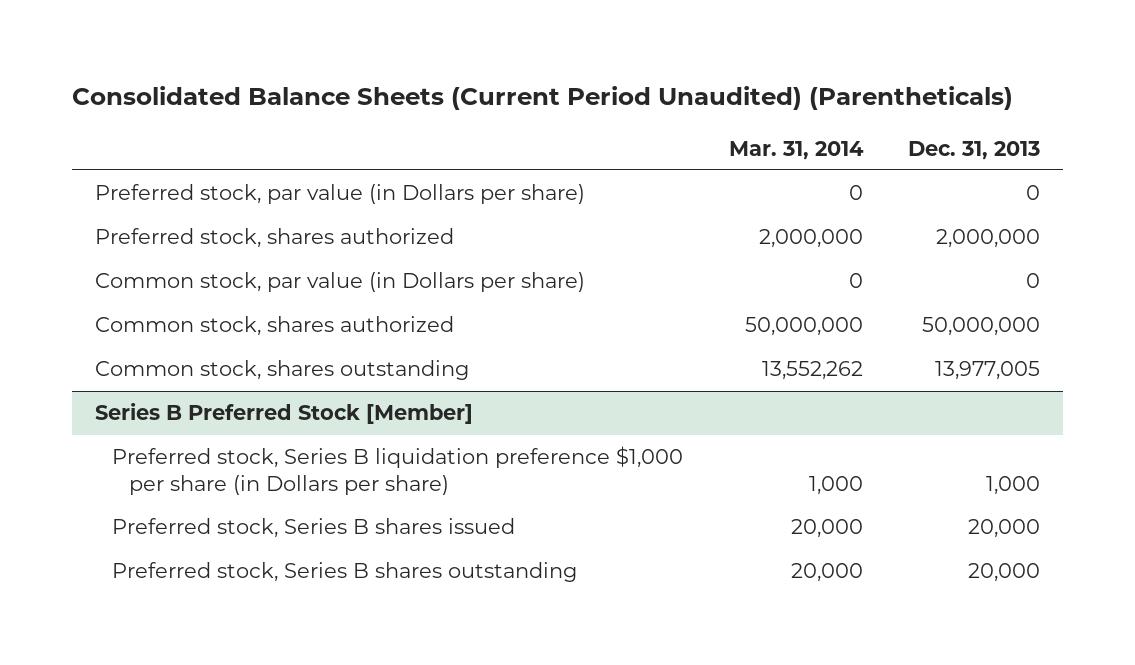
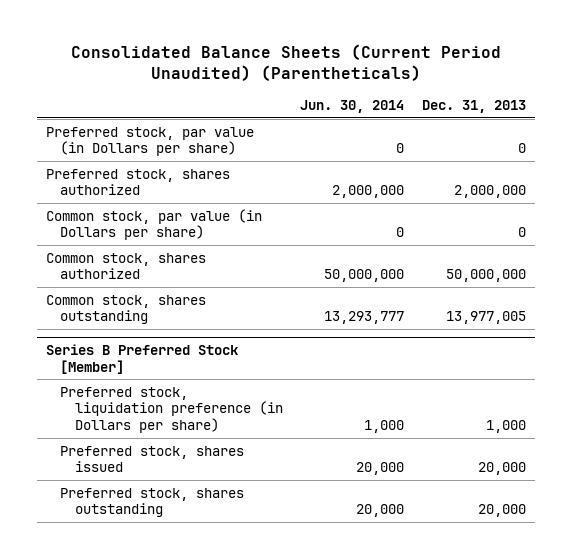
- | Mar. 31, 2014 | Dec. 31, 2013
+ | Jun. 30, 2014 | Dec. 31, 2013
@ Series B Preferred Stock [Member]
- Preferred stock, Series B liquidation preference $1,000 per share (in Dollars per share) | 1,000 | 1,000
- Preferred stock, Series B shares issued | 20,000 | 20,000
- Preferred stock, Series B shares outstanding | 20,000 | 20,000
+ Preferred stock, liquidation preference (in Dollars per share) | 1,000 | 1,000
+ Preferred stock, shares issued | 20,000 | 20,000
+ Preferred stock, shares outstanding | 20,000 | 20,000

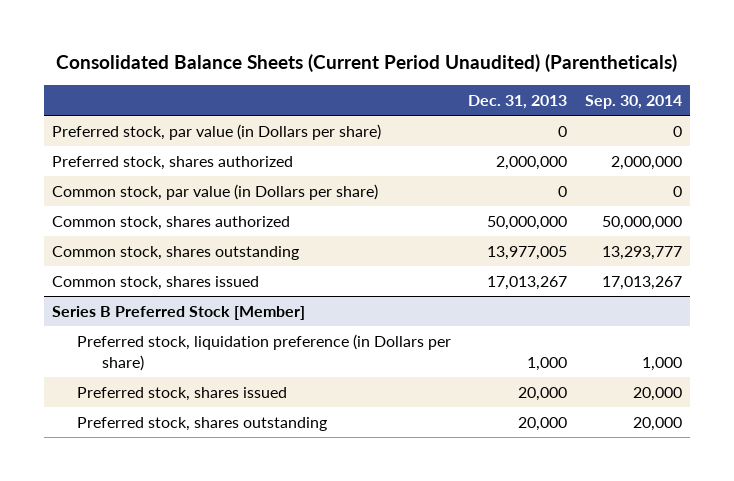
- | Jun. 30, 2014 | Dec. 31, 2013
+ | Dec. 31, 2013 | Sep. 30, 2014
+ Common stock, shares issued | 17,013,267 | 17,013,267

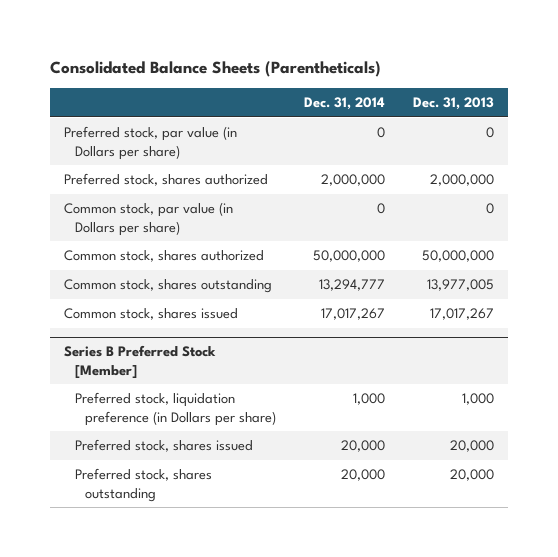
- Consolidated Balance Sheets (Current Period Unaudited) (Parentheticals)
+ Consolidated Balance Sheets (Parentheticals)
- | Dec. 31, 2013 | Sep. 30, 2014
+ | Dec. 31, 2014 | Dec. 31, 2013
- Common stock, shares issued | 17,013,267 | 17,013,267
+ Common stock, shares issued | 17,017,267 | 17,017,267

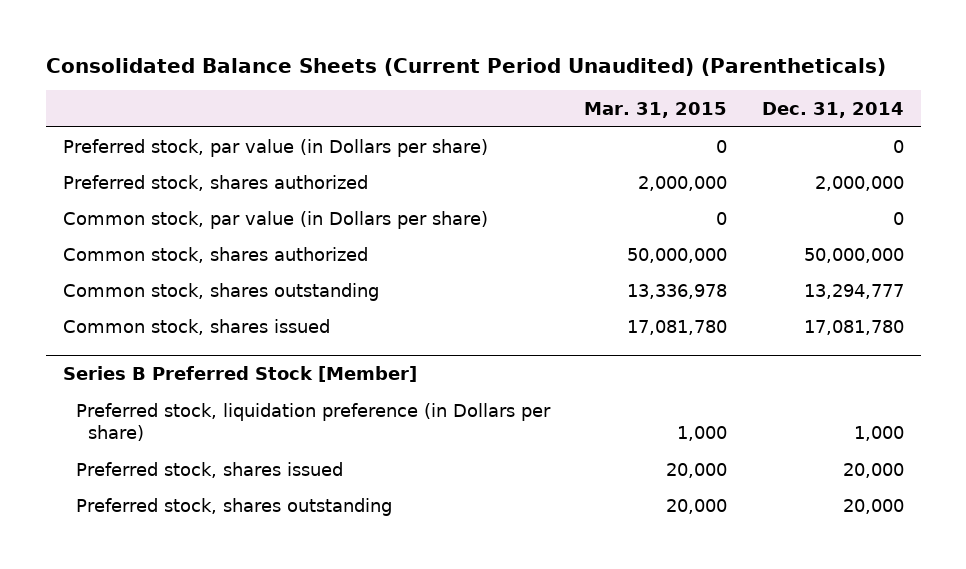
- Consolidated Balance Sheets (Parentheticals)
+ Consolidated Balance Sheets (Current Period Unaudited) (Parentheticals)
- | Dec. 31, 2014 | Dec. 31, 2013
+ | Mar. 31, 2015 | Dec. 31, 2014
- Common stock, shares issued | 17,017,267 | 17,017,267
+ Common stock, shares issued | 17,081,780 | 17,081,780

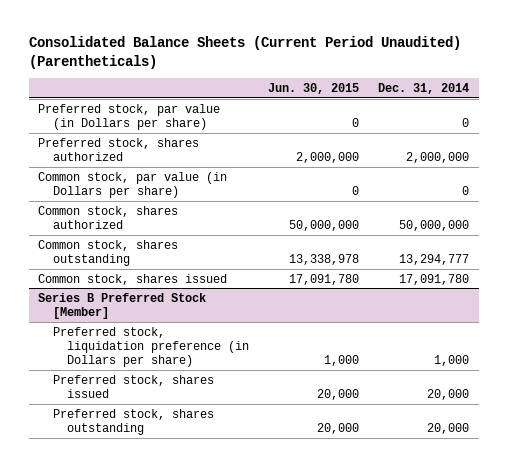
- | Mar. 31, 2015 | Dec. 31, 2014
+ | Jun. 30, 2015 | Dec. 31, 2014
- Common stock, shares issued | 17,081,780 | 17,081,780
+ Common stock, shares issued | 17,091,780 | 17,091,780

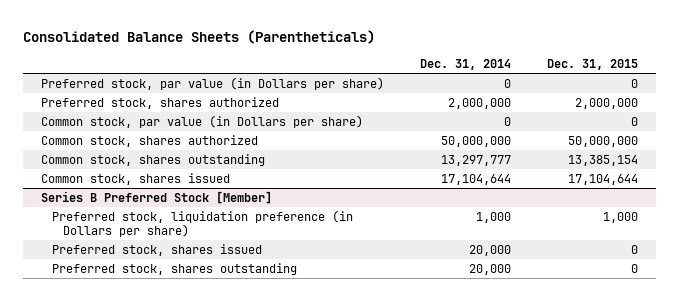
- Consolidated Balance Sheets (Current Period Unaudited) (Parentheticals)
+ Consolidated Balance Sheets (Parentheticals)
- | Jun. 30, 2015 | Dec. 31, 2014
+ | Dec. 31, 2014 | Dec. 31, 2015
- Common stock, shares outstanding | 13,338,978 | 13,294,777
- Common stock, shares issued | 17,091,780 | 17,091,780
+ Common stock, shares outstanding | 13,297,777 | 13,385,154
+ Common stock, shares issued | 17,104,644 | 17,104,644

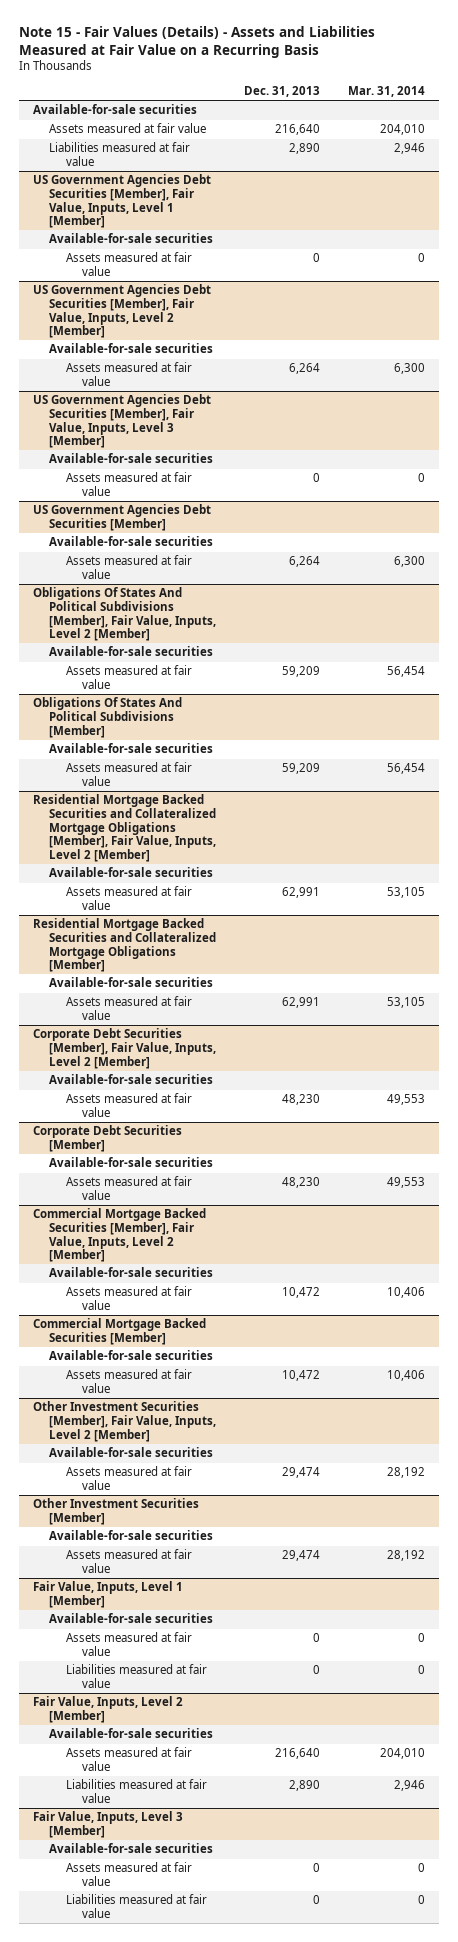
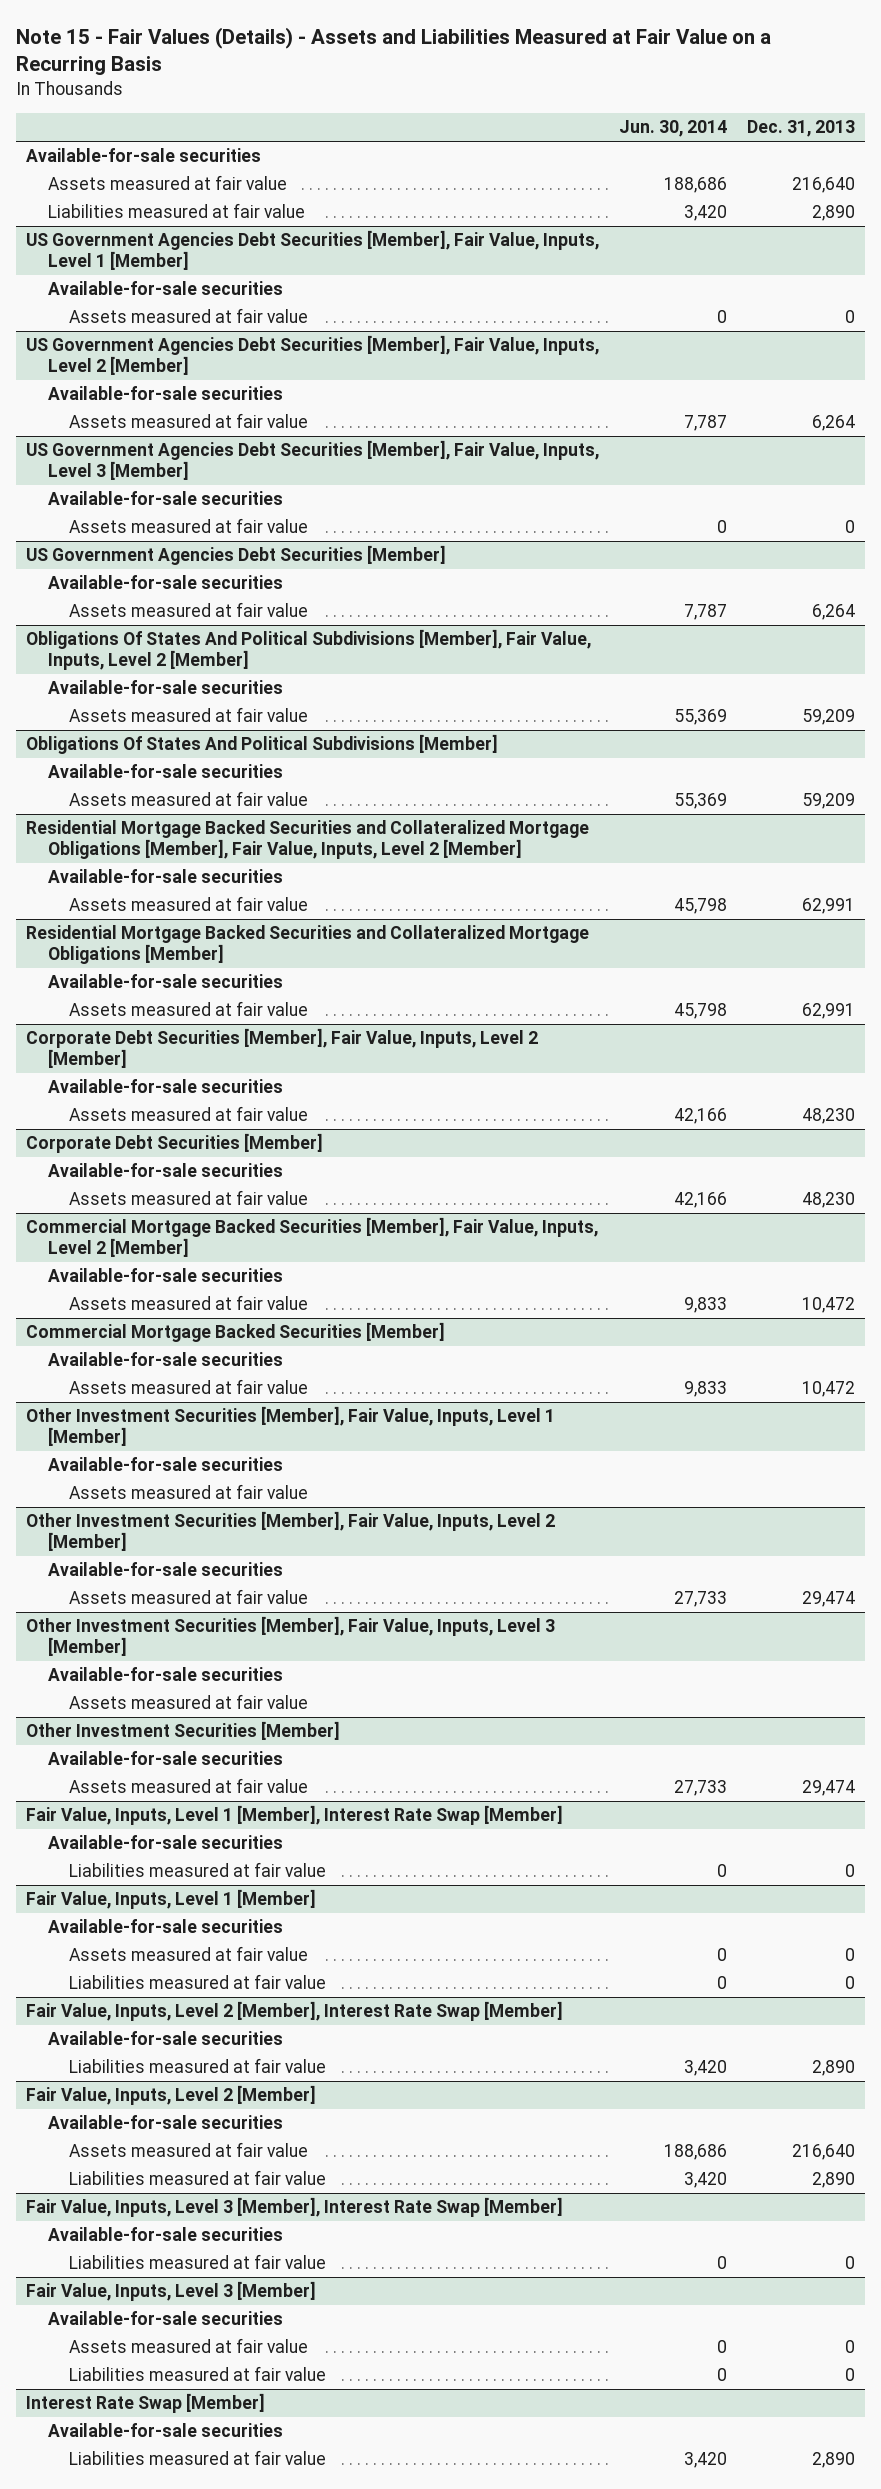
- | Dec. 31, 2013 | Mar. 31, 2014
+ | Jun. 30, 2014 | Dec. 31, 2013
+ Other Investment Securities [Member], Fair Value, Inputs, Level 1 [Member]
+ Available-for-sale securities
+ Assets measured at fair value
+ Other Investment Securities [Member], Fair Value, Inputs, Level 3 [Member]
+ Available-for-sale securities
+ Assets measured at fair value
+ Fair Value, Inputs, Level 1 [Member], Interest Rate Swap [Member]
+ Available-for-sale securities
+ Liabilities measured at fair value | 0 | 0
+ Fair Value, Inputs, Level 2 [Member], Interest Rate Swap [Member]
+ Available-for-sale securities
+ Liabilities measured at fair value | 3,420 | 2,890
+ Fair Value, Inputs, Level 3 [Member], Interest Rate Swap [Member]
+ Available-for-sale securities
+ Liabilities measured at fair value | 0 | 0
+ Interest Rate Swap [Member]
+ Available-for-sale securities
+ Liabilities measured at fair value | 3,420 | 2,890

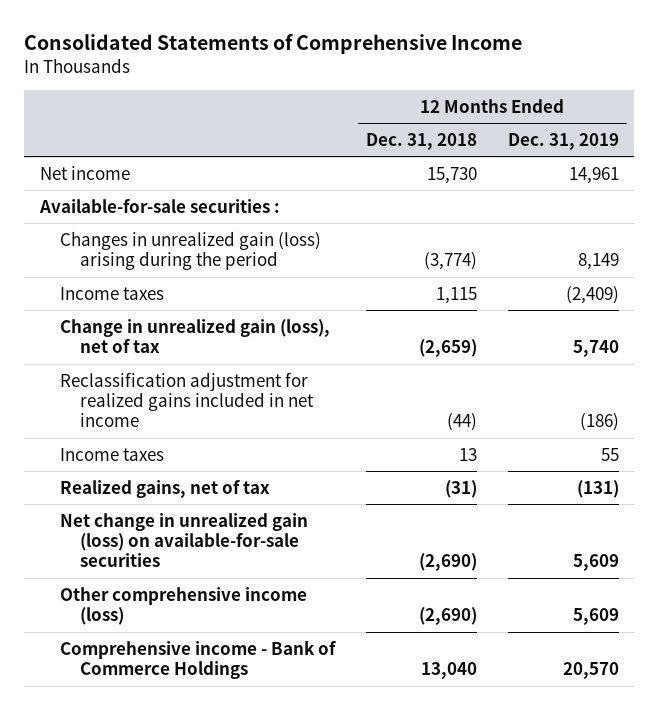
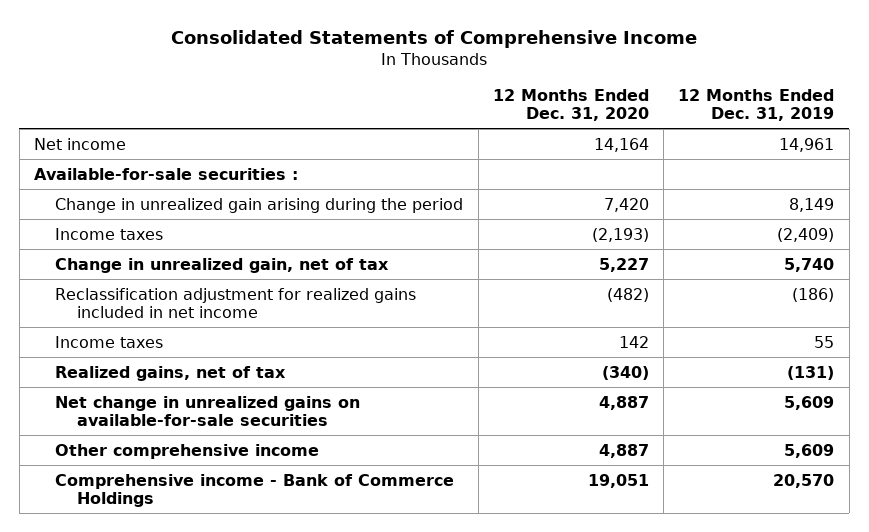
- | 12 Months Ended Dec. 31, 2018 | 12 Months Ended Dec. 31, 2019
+ | 12 Months Ended Dec. 31, 2020 | 12 Months Ended Dec. 31, 2019
- Changes in unrealized gain (loss) arising during the period | (3,774) | 8,149
+ Change in unrealized gain arising during the period | 7,420 | 8,149
- Change in unrealized gain (loss), net of tax | (2,659) | 5,740
+ Change in unrealized gain, net of tax | 5,227 | 5,740
- Net change in unrealized gain (loss) on available-for-sale securities | (2,690) | 5,609
- Other comprehensive income (loss) | (2,690) | 5,609
+ Net change in unrealized gains on available-for-sale securities | 4,887 | 5,609
+ Other comprehensive income | 4,887 | 5,609

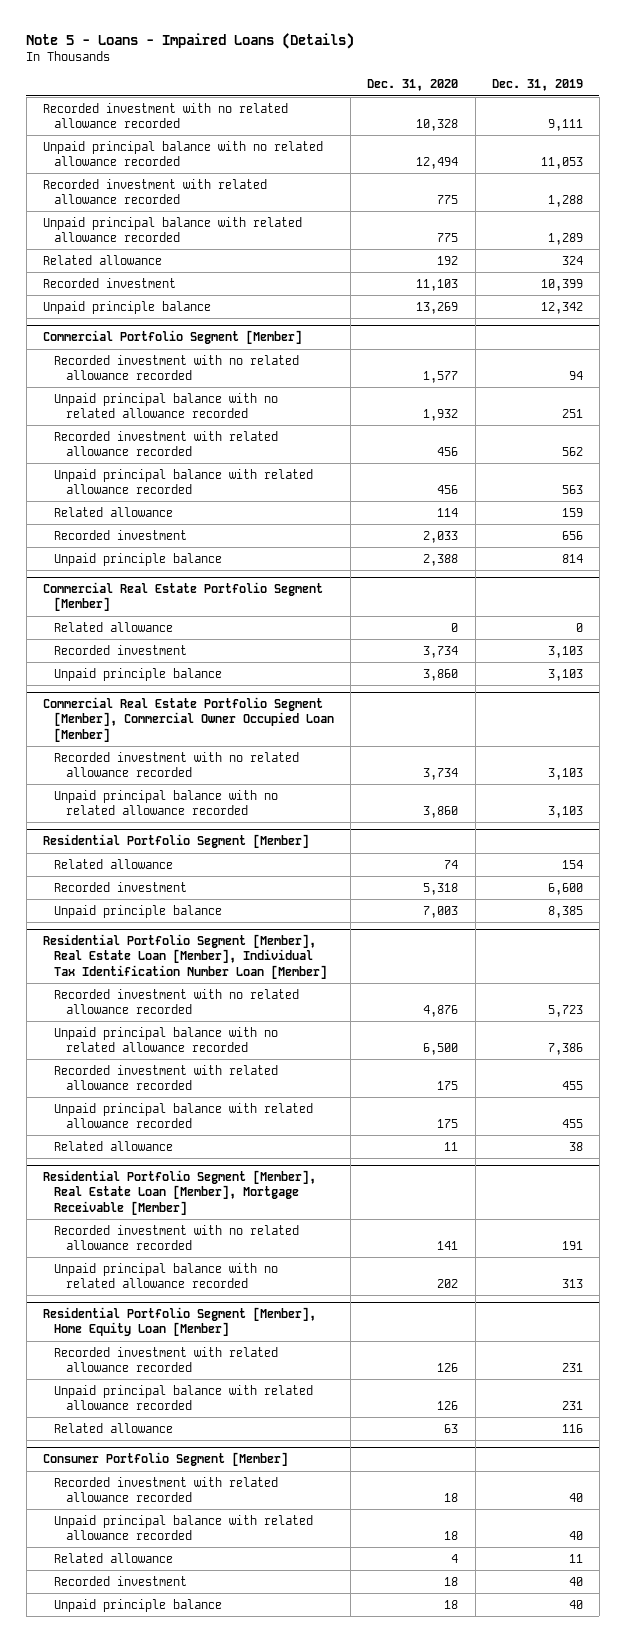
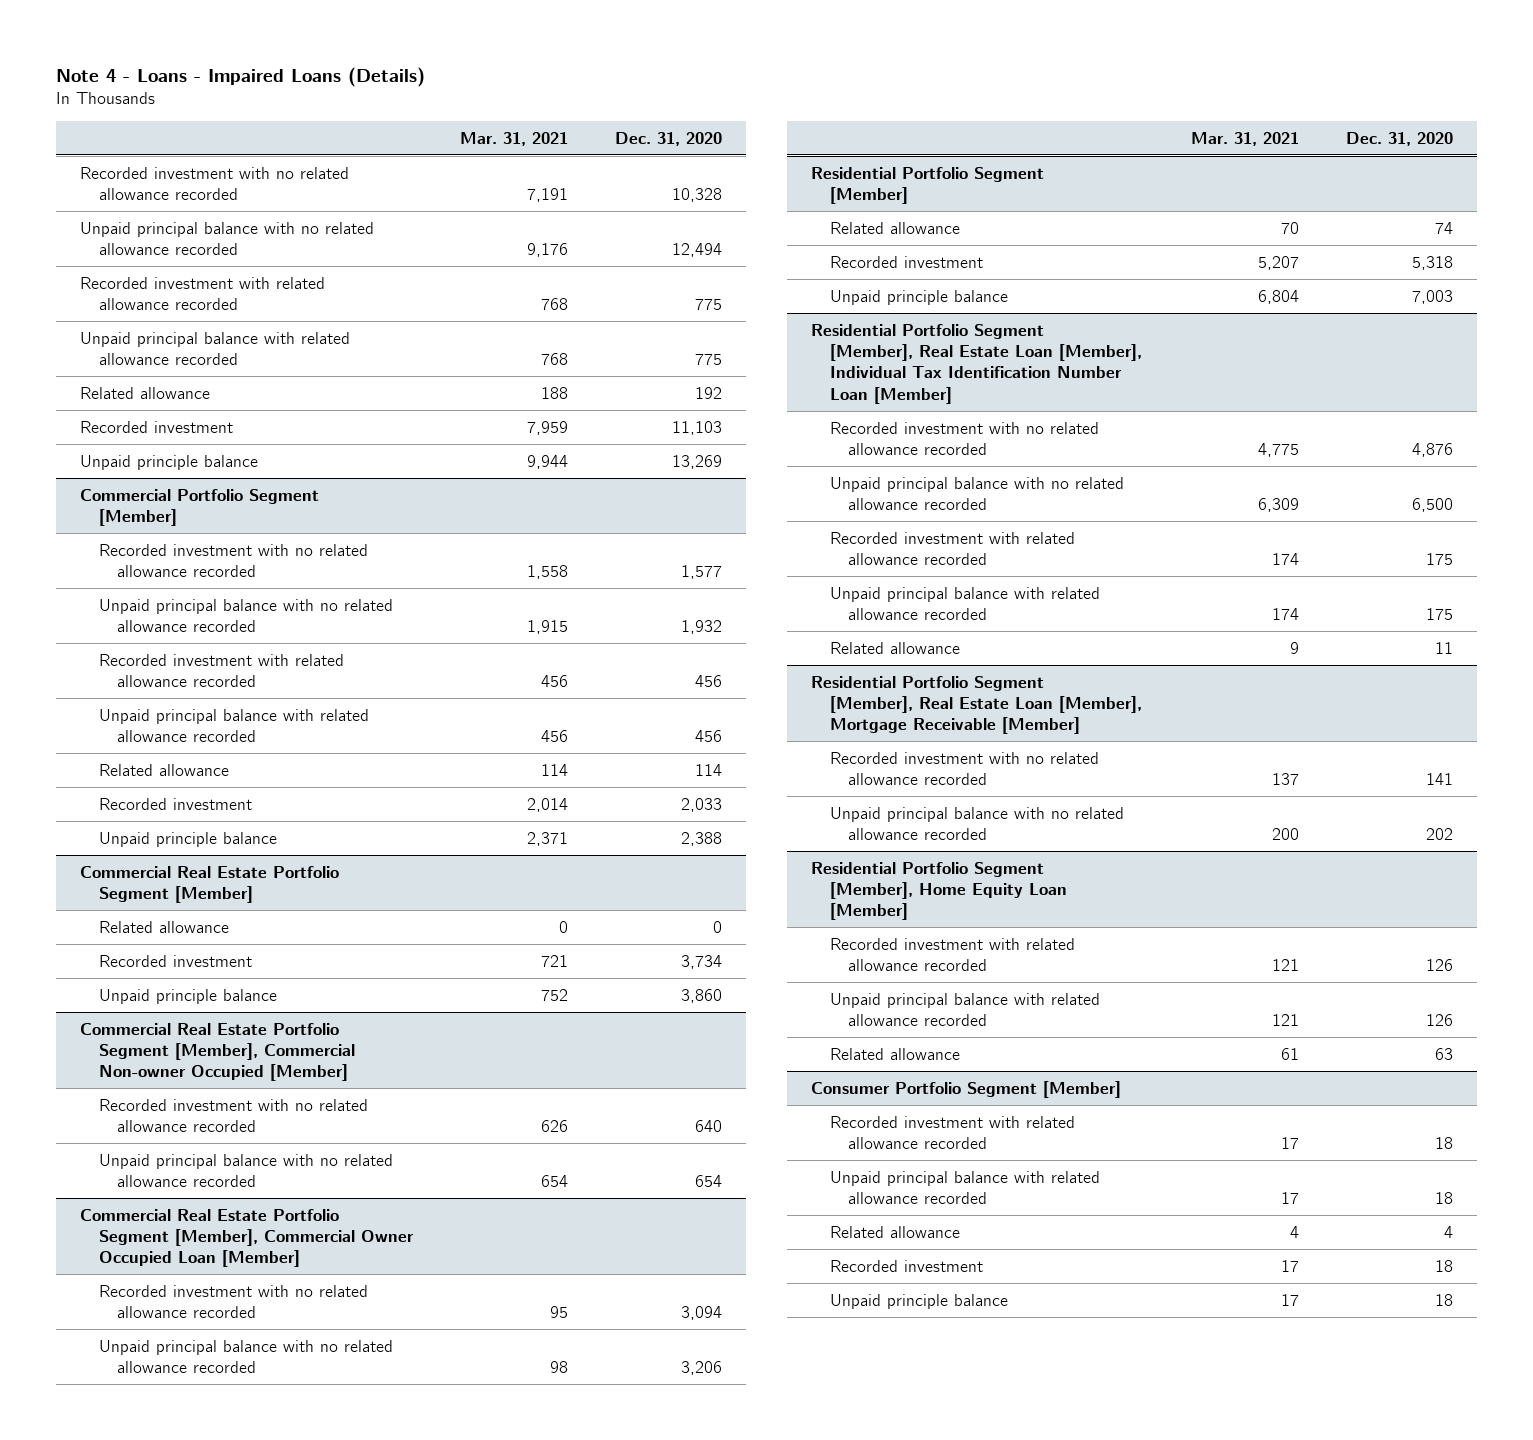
- Note 5 - Loans - Impaired Loans (Details)
+ Note 4 - Loans - Impaired Loans (Details)
- | Dec. 31, 2020 | Dec. 31, 2019
+ | Mar. 31, 2021 | Dec. 31, 2020
+ Commercial Real Estate Portfolio Segment [Member], Commercial Non-owner Occupied [Member]
+ Recorded investment with no related allowance recorded | 626 | 640
+ Unpaid principal balance with no related allowance recorded | 654 | 654
@ Commercial Real Estate Portfolio Segment [Member], Commercial Owner Occupied Loan [Member]
- Recorded investment with no related allowance recorded | 3,734 | 3,103
- Unpaid principal balance with no related allowance recorded | 3,860 | 3,103
+ Recorded investment with no related allowance recorded | 95 | 3,094
+ Unpaid principal balance with no related allowance recorded | 98 | 3,206

